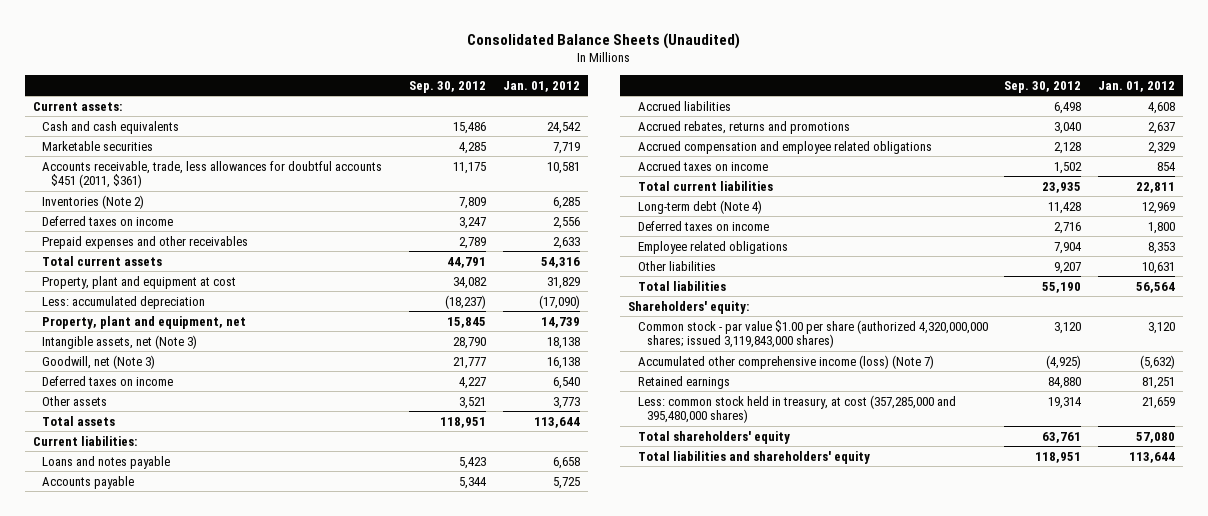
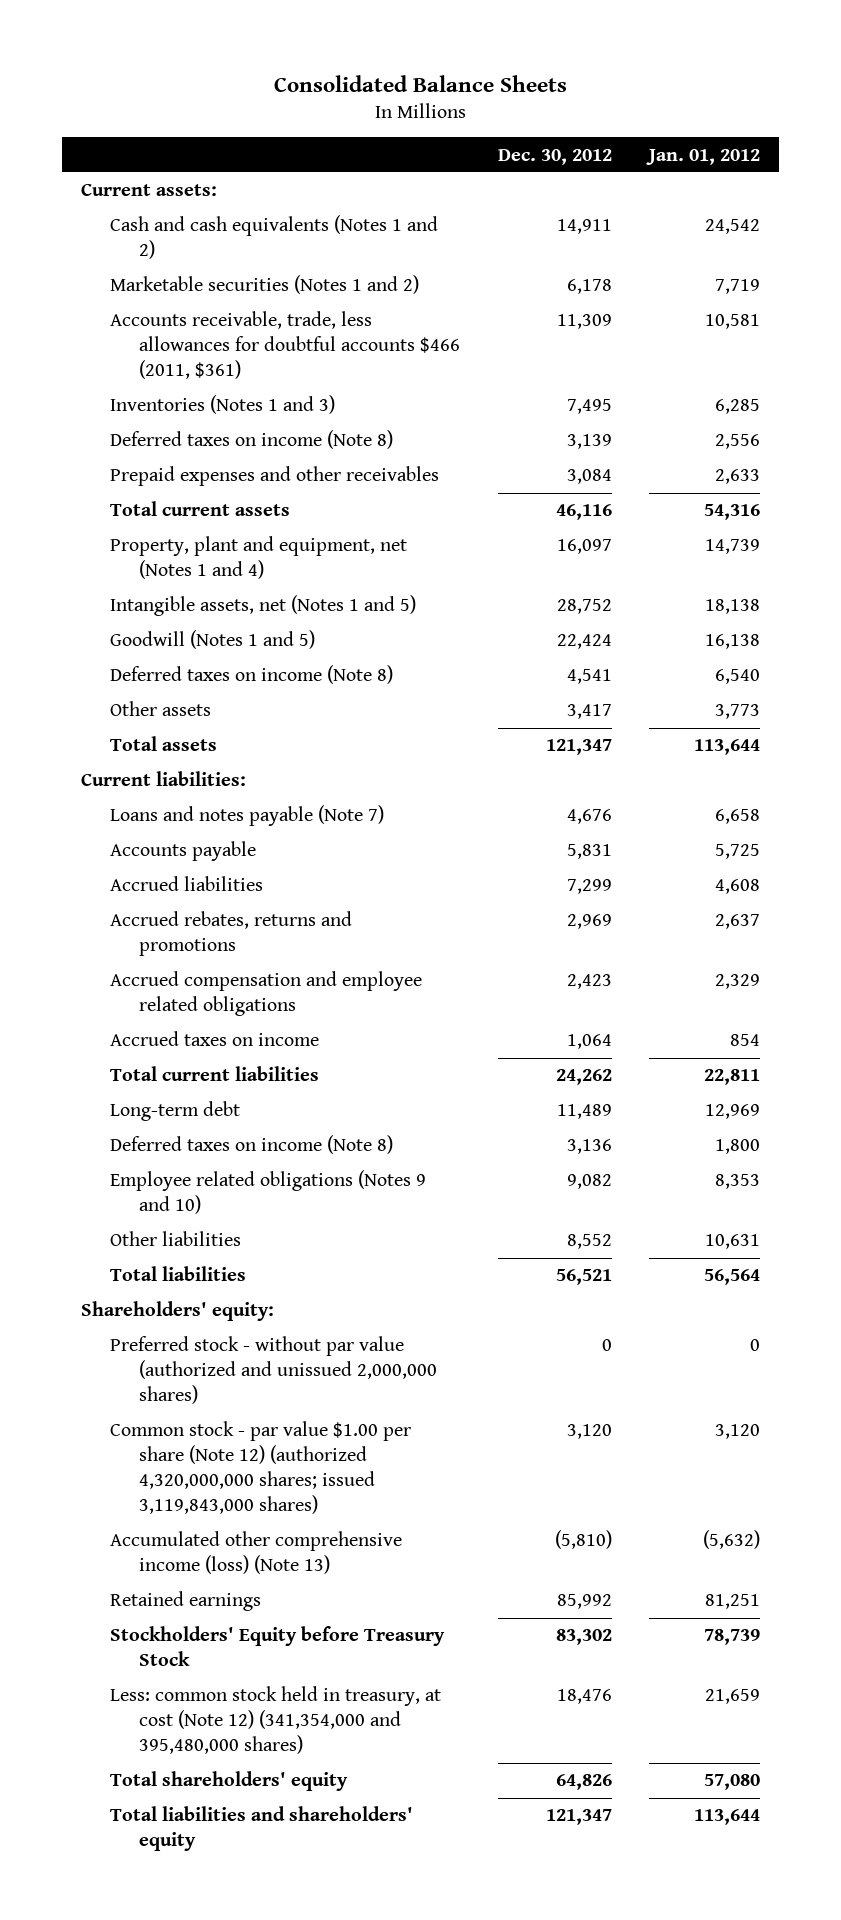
- Consolidated Balance Sheets (Unaudited)
+ Consolidated Balance Sheets
- | Sep. 30, 2012 | Jan. 01, 2012
+ | Dec. 30, 2012 | Jan. 01, 2012
- Cash and cash equivalents | 15,486 | 24,542
- Marketable securities | 4,285 | 7,719
- Accounts receivable, trade, less allowances for doubtful accounts $451 (2011, $361) | 11,175 | 10,581
- Inventories (Note 2) | 7,809 | 6,285
- Deferred taxes on income | 3,247 | 2,556
+ Cash and cash equivalents (Notes 1 and 2) | 14,911 | 24,542
+ Marketable securities (Notes 1 and 2) | 6,178 | 7,719
+ Accounts receivable, trade, less allowances for doubtful accounts $466 (2011, $361) | 11,309 | 10,581
+ Inventories (Notes 1 and 3) | 7,495 | 6,285
+ Deferred taxes on income (Note 8) | 3,139 | 2,556
- Property, plant and equipment at cost | 34,082 | 31,829
- Less: accumulated depreciation | (18,237) | (17,090)
- Property, plant and equipment, net | 15,845 | 14,739
- Intangible assets, net (Note 3) | 28,790 | 18,138
- Goodwill, net (Note 3) | 21,777 | 16,138
- Deferred taxes on income | 4,227 | 6,540
+ Property, plant and equipment, net (Notes 1 and 4) | 16,097 | 14,739
+ Intangible assets, net (Notes 1 and 5) | 28,752 | 18,138
+ Goodwill (Notes 1 and 5) | 22,424 | 16,138
+ Deferred taxes on income (Note 8) | 4,541 | 6,540
- Loans and notes payable | 5,423 | 6,658
+ Loans and notes payable (Note 7) | 4,676 | 6,658
- Long-term debt (Note 4) | 11,428 | 12,969
- Deferred taxes on income | 2,716 | 1,800
- Employee related obligations | 7,904 | 8,353
+ Long-term debt | 11,489 | 12,969
+ Deferred taxes on income (Note 8) | 3,136 | 1,800
+ Employee related obligations (Notes 9 and 10) | 9,082 | 8,353
- Common stock - par value $1.00 per share (authorized 4,320,000,000 shares; issued 3,119,843,000 shares) | 3,120 | 3,120
- Accumulated other comprehensive income (loss) (Note 7) | (4,925) | (5,632)
+ Preferred stock - without par value (authorized and unissued 2,000,000 shares) | 0 | 0
+ Common stock - par value $1.00 per share (Note 12) (authorized 4,320,000,000 shares; issued 3,119,843,000 shares) | 3,120 | 3,120
+ Accumulated other comprehensive income (loss) (Note 13) | (5,810) | (5,632)
- Less: common stock held in treasury, at cost (357,285,000 and 395,480,000 shares) | 19,314 | 21,659
+ Stockholders' Equity before Treasury Stock | 83,302 | 78,739
+ Less: common stock held in treasury, at cost (Note 12) (341,354,000 and 395,480,000 shares) | 18,476 | 21,659

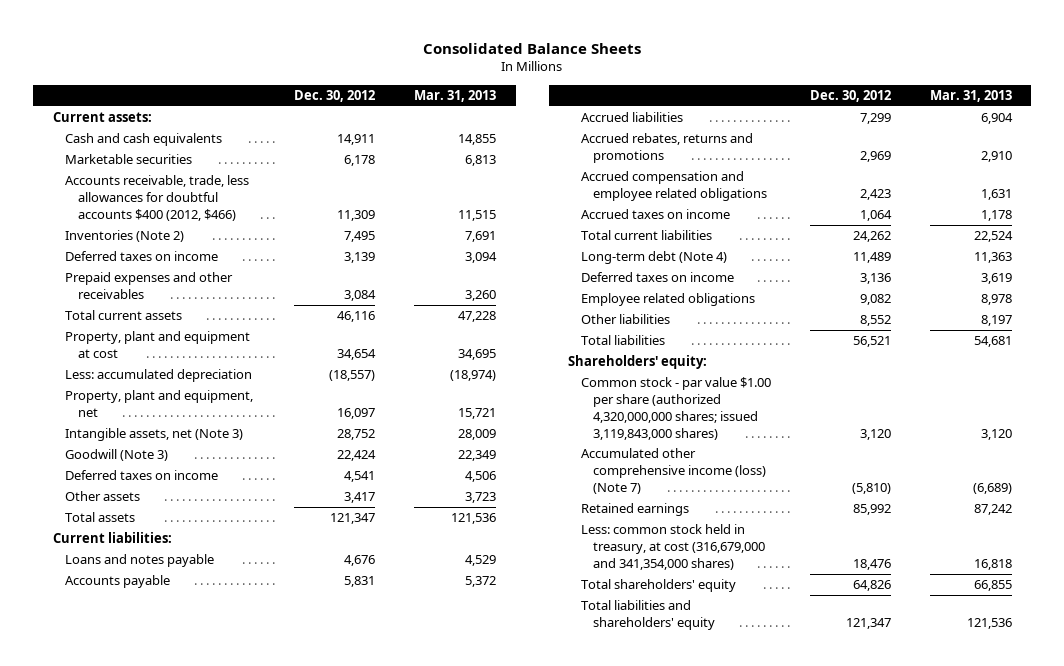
- | Dec. 30, 2012 | Jan. 01, 2012
+ | Dec. 30, 2012 | Mar. 31, 2013
- Cash and cash equivalents (Notes 1 and 2) | 14,911 | 24,542
- Marketable securities (Notes 1 and 2) | 6,178 | 7,719
- Accounts receivable, trade, less allowances for doubtful accounts $466 (2011, $361) | 11,309 | 10,581
- Inventories (Notes 1 and 3) | 7,495 | 6,285
- Deferred taxes on income (Note 8) | 3,139 | 2,556
+ Cash and cash equivalents | 14,911 | 14,855
+ Marketable securities | 6,178 | 6,813
+ Accounts receivable, trade, less allowances for doubtful accounts $400 (2012, $466) | 11,309 | 11,515
+ Inventories (Note 2) | 7,495 | 7,691
+ Deferred taxes on income | 3,139 | 3,094
- Property, plant and equipment, net (Notes 1 and 4) | 16,097 | 14,739
- Intangible assets, net (Notes 1 and 5) | 28,752 | 18,138
- Goodwill (Notes 1 and 5) | 22,424 | 16,138
- Deferred taxes on income (Note 8) | 4,541 | 6,540
+ Property, plant and equipment at cost | 34,654 | 34,695
+ Less: accumulated depreciation | (18,557) | (18,974)
+ Property, plant and equipment, net | 16,097 | 15,721
+ Intangible assets, net (Note 3) | 28,752 | 28,009
+ Goodwill (Note 3) | 22,424 | 22,349
+ Deferred taxes on income | 4,541 | 4,506
- Loans and notes payable (Note 7) | 4,676 | 6,658
+ Loans and notes payable | 4,676 | 4,529
- Long-term debt | 11,489 | 12,969
- Deferred taxes on income (Note 8) | 3,136 | 1,800
- Employee related obligations (Notes 9 and 10) | 9,082 | 8,353
+ Long-term debt (Note 4) | 11,489 | 11,363
+ Deferred taxes on income | 3,136 | 3,619
+ Employee related obligations | 9,082 | 8,978
- Preferred stock - without par value (authorized and unissued 2,000,000 shares) | 0 | 0
- Common stock - par value $1.00 per share (Note 12) (authorized 4,320,000,000 shares; issued 3,119,843,000 shares) | 3,120 | 3,120
- Accumulated other comprehensive income (loss) (Note 13) | (5,810) | (5,632)
+ Common stock - par value $1.00 per share (authorized 4,320,000,000 shares; issued 3,119,843,000 shares) | 3,120 | 3,120
+ Accumulated other comprehensive income (loss) (Note 7) | (5,810) | (6,689)
- Stockholders' Equity before Treasury Stock | 83,302 | 78,739
- Less: common stock held in treasury, at cost (Note 12) (341,354,000 and 395,480,000 shares) | 18,476 | 21,659
+ Less: common stock held in treasury, at cost (316,679,000 and 341,354,000 shares) | 18,476 | 16,818

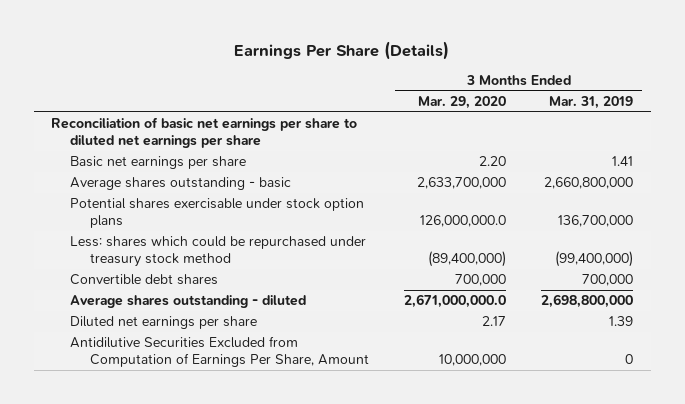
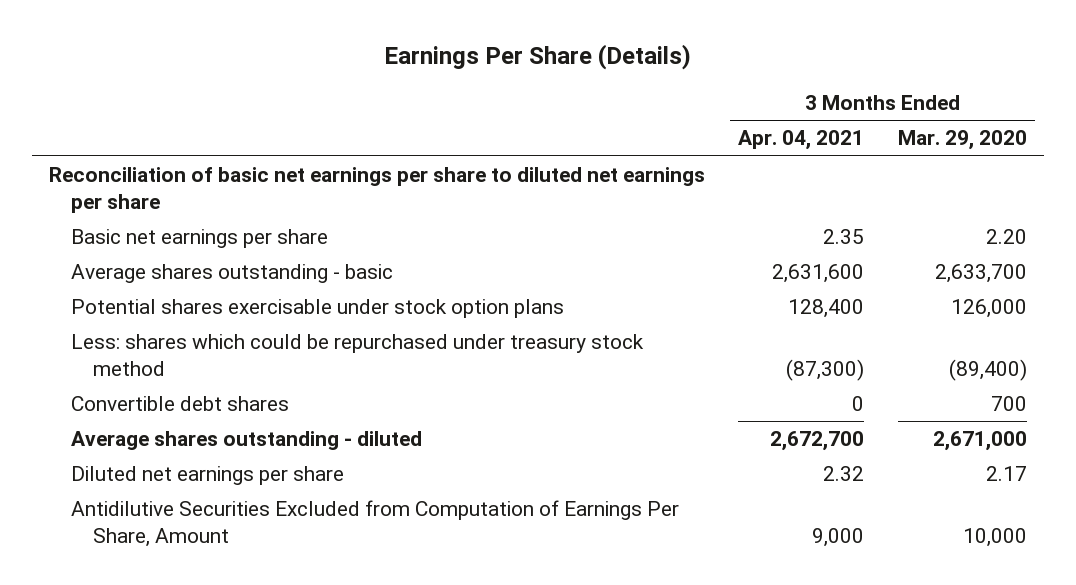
- | 3 Months Ended Mar. 29, 2020 | 3 Months Ended Mar. 31, 2019
+ | 3 Months Ended Apr. 04, 2021 | 3 Months Ended Mar. 29, 2020
- Average shares outstanding - basic | 2,633,700,000 | 2,660,800,000
- Potential shares exercisable under stock option plans | 126,000,000.0 | 136,700,000
- Less: shares which could be repurchased under treasury stock method | (89,400,000) | (99,400,000)
- Convertible debt shares | 700,000 | 700,000
- Average shares outstanding - diluted | 2,671,000,000.0 | 2,698,800,000
+ Average shares outstanding - basic | 2,631,600 | 2,633,700
+ Potential shares exercisable under stock option plans | 128,400 | 126,000
+ Less: shares which could be repurchased under treasury stock method | (87,300) | (89,400)
+ Convertible debt shares | 0 | 700
+ Average shares outstanding - diluted | 2,672,700 | 2,671,000
- Antidilutive Securities Excluded from Computation of Earnings Per Share, Amount | 10,000,000 | 0
+ Antidilutive Securities Excluded from Computation of Earnings Per Share, Amount | 9,000 | 10,000

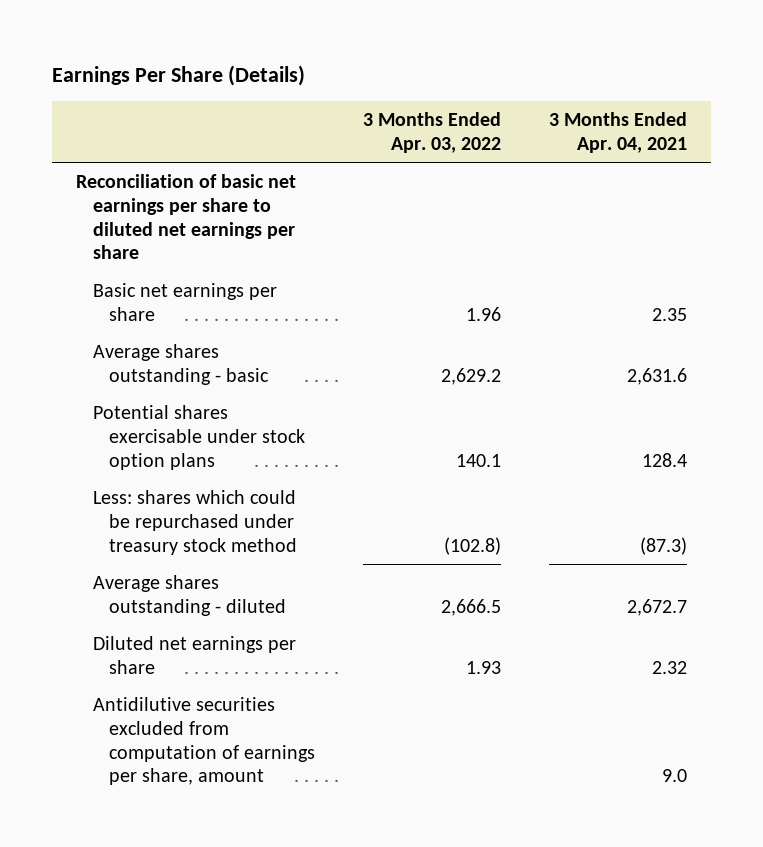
- | 3 Months Ended Apr. 04, 2021 | 3 Months Ended Mar. 29, 2020
+ | 3 Months Ended Apr. 03, 2022 | 3 Months Ended Apr. 04, 2021
- Average shares outstanding - basic | 2,631,600 | 2,633,700
- Potential shares exercisable under stock option plans | 128,400 | 126,000
- Less: shares which could be repurchased under treasury stock method | (87,300) | (89,400)
- Convertible debt shares | 0 | 700
- Average shares outstanding - diluted | 2,672,700 | 2,671,000
+ Average shares outstanding - basic | 2,629.2 | 2,631.6
+ Potential shares exercisable under stock option plans | 140.1 | 128.4
+ Less: shares which could be repurchased under treasury stock method | (102.8) | (87.3)
+ Average shares outstanding - diluted | 2,666.5 | 2,672.7
- Antidilutive Securities Excluded from Computation of Earnings Per Share, Amount | 9,000 | 10,000
+ Antidilutive securities excluded from computation of earnings per share, amount | | 9.0

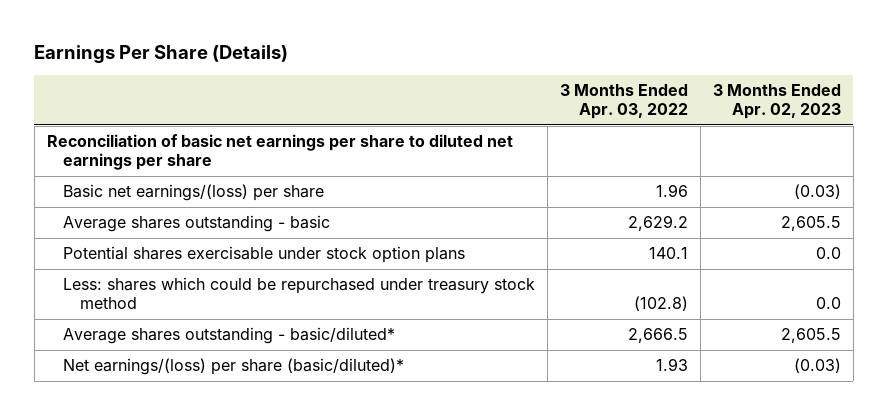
- | 3 Months Ended Apr. 03, 2022 | 3 Months Ended Apr. 04, 2021
+ | 3 Months Ended Apr. 03, 2022 | 3 Months Ended Apr. 02, 2023
- Basic net earnings per share | 1.96 | 2.35
+ Basic net earnings/(loss) per share | 1.96 | (0.03)
- Average shares outstanding - diluted | 2,666.5 | 2,672.7
- Diluted net earnings per share | 1.93 | 2.32
- Antidilutive securities excluded from computation of earnings per share, amount | | 9.0
+ Average shares outstanding - basic/diluted* | 2,666.5 | 2,605.5
+ Net earnings/(loss) per share (basic/diluted)* | 1.93 | (0.03)

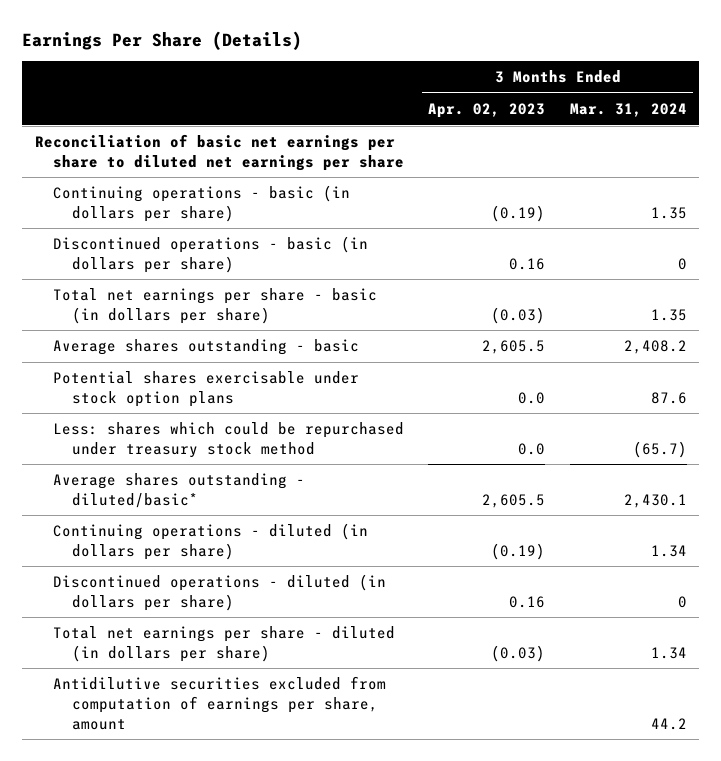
- | 3 Months Ended Apr. 03, 2022 | 3 Months Ended Apr. 02, 2023
+ | 3 Months Ended Apr. 02, 2023 | 3 Months Ended Mar. 31, 2024
- Basic net earnings/(loss) per share | 1.96 | (0.03)
+ Continuing operations - basic (in dollars per share) | (0.19) | 1.35
+ Discontinued operations - basic (in dollars per share) | 0.16 | 0
+ Total net earnings per share - basic (in dollars per share) | (0.03) | 1.35
- Average shares outstanding - basic/diluted* | 2,666.5 | 2,605.5
- Net earnings/(loss) per share (basic/diluted)* | 1.93 | (0.03)
+ Average shares outstanding - diluted/basic* | 2,605.5 | 2,430.1
+ Continuing operations - diluted (in dollars per share) | (0.19) | 1.34
+ Discontinued operations - diluted (in dollars per share) | 0.16 | 0
+ Total net earnings per share - diluted (in dollars per share) | (0.03) | 1.34
+ Antidilutive securities excluded from computation of earnings per share, amount | | 44.2

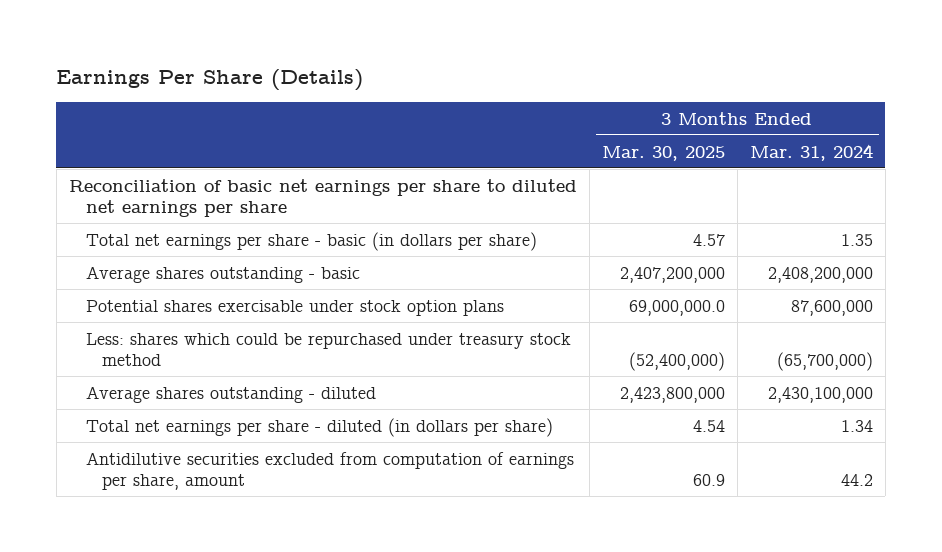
- | 3 Months Ended Apr. 02, 2023 | 3 Months Ended Mar. 31, 2024
+ | 3 Months Ended Mar. 30, 2025 | 3 Months Ended Mar. 31, 2024
- Continuing operations - basic (in dollars per share) | (0.19) | 1.35
- Discontinued operations - basic (in dollars per share) | 0.16 | 0
- Average shares outstanding - basic | 2,605.5 | 2,408.2
- Potential shares exercisable under stock option plans | 0.0 | 87.6
- Less: shares which could be repurchased under treasury stock method | 0.0 | (65.7)
- Average shares outstanding - diluted/basic* | 2,605.5 | 2,430.1
- Continuing operations - diluted (in dollars per share) | (0.19) | 1.34
- Discontinued operations - diluted (in dollars per share) | 0.16 | 0
+ Average shares outstanding - basic | 2,407,200,000 | 2,408,200,000
+ Potential shares exercisable under stock option plans | 69,000,000.0 | 87,600,000
+ Less: shares which could be repurchased under treasury stock method | (52,400,000) | (65,700,000)
+ Average shares outstanding - diluted | 2,423,800,000 | 2,430,100,000

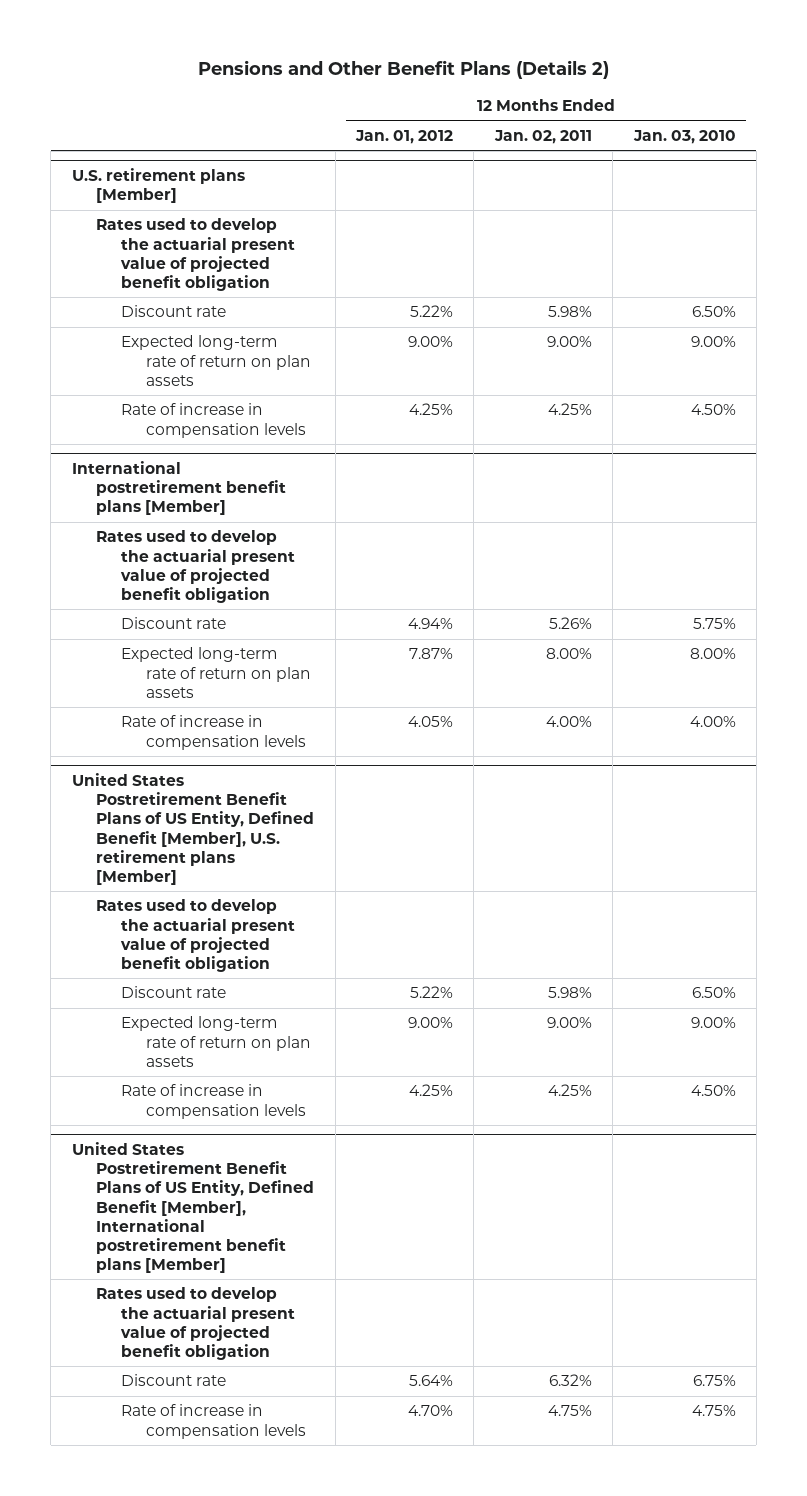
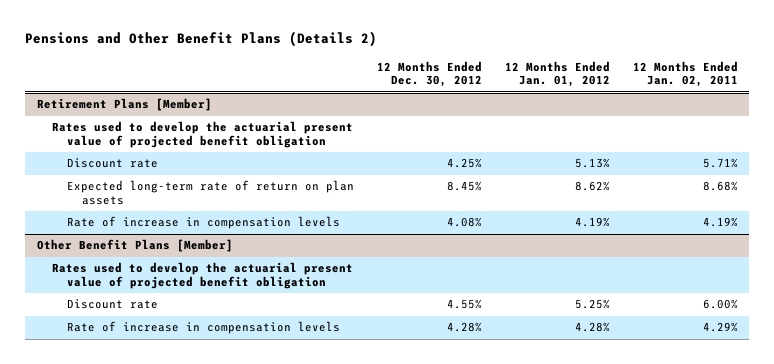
- | 12 Months Ended Jan. 01, 2012 | 12 Months Ended Jan. 02, 2011 | 12 Months Ended Jan. 03, 2010
+ | 12 Months Ended Dec. 30, 2012 | 12 Months Ended Jan. 01, 2012 | 12 Months Ended Jan. 02, 2011
- U.S. retirement plans [Member]
- Rates used to develop the actuarial present value of projected benefit obligation
- Discount rate | 5.22% | 5.98% | 6.50%
- Expected long-term rate of return on plan assets | 9.00% | 9.00% | 9.00%
- Rate of increase in compensation levels | 4.25% | 4.25% | 4.50%
- International postretirement benefit plans [Member]
- Rates used to develop the actuarial present value of projected benefit obligation
- Discount rate | 4.94% | 5.26% | 5.75%
- Expected long-term rate of return on plan assets | 7.87% | 8.00% | 8.00%
- Rate of increase in compensation levels | 4.05% | 4.00% | 4.00%
- United States Postretirement Benefit Plans of US Entity, Defined Benefit [Member], U.S. retirement plans [Member]
+ Retirement Plans [Member]
- Discount rate | 5.22% | 5.98% | 6.50%
- Expected long-term rate of return on plan assets | 9.00% | 9.00% | 9.00%
- Rate of increase in compensation levels | 4.25% | 4.25% | 4.50%
- United States Postretirement Benefit Plans of US Entity, Defined Benefit [Member], International postretirement benefit plans [Member]
+ Discount rate | 4.25% | 5.13% | 5.71%
+ Expected long-term rate of return on plan assets | 8.45% | 8.62% | 8.68%
+ Rate of increase in compensation levels | 4.08% | 4.19% | 4.19%
+ Other Benefit Plans [Member]
- Discount rate | 5.64% | 6.32% | 6.75%
- Rate of increase in compensation levels | 4.70% | 4.75% | 4.75%
+ Discount rate | 4.55% | 5.25% | 6.00%
+ Rate of increase in compensation levels | 4.28% | 4.28% | 4.29%

